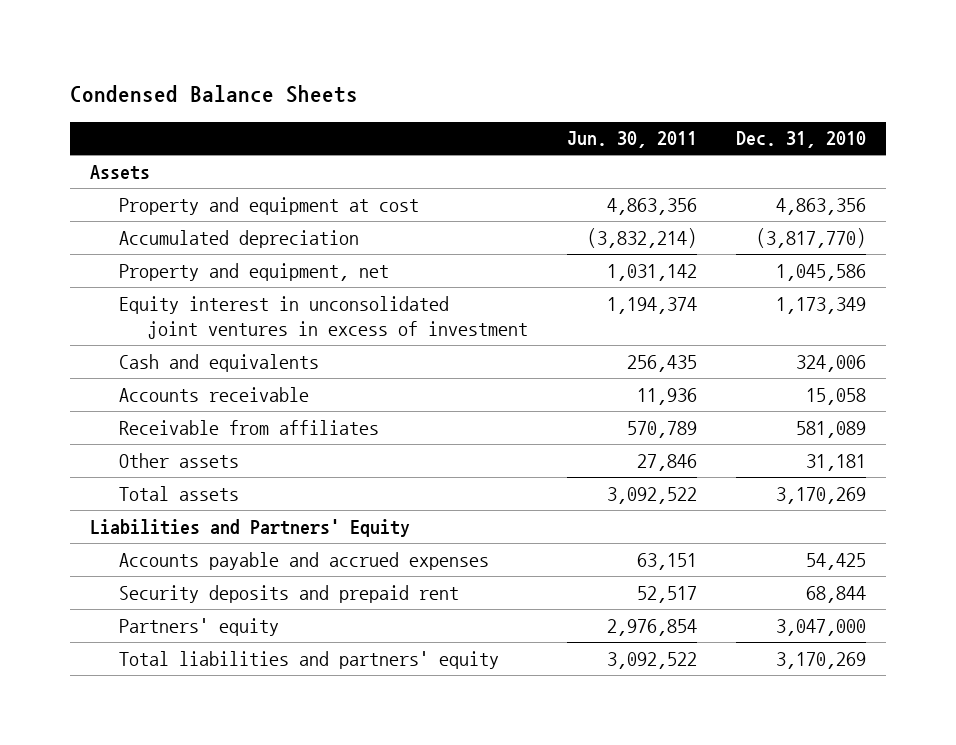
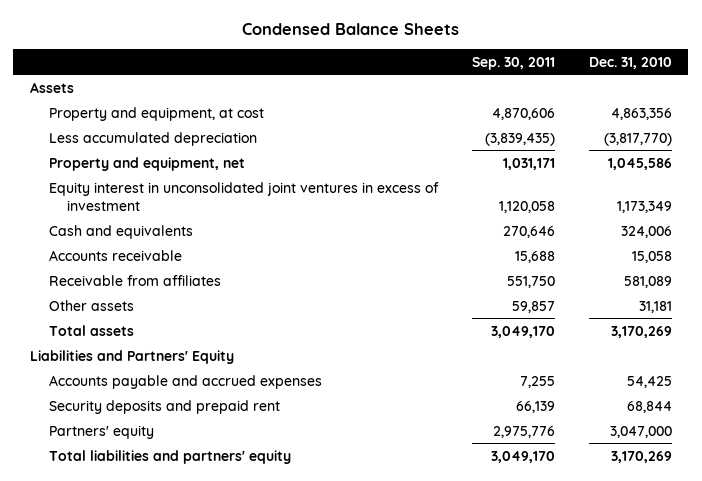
- | Jun. 30, 2011 | Dec. 31, 2010
+ | Sep. 30, 2011 | Dec. 31, 2010
- Property and equipment at cost | 4,863,356 | 4,863,356
- Accumulated depreciation | (3,832,214) | (3,817,770)
+ Property and equipment, at cost | 4,870,606 | 4,863,356
+ Less accumulated depreciation | (3,839,435) | (3,817,770)

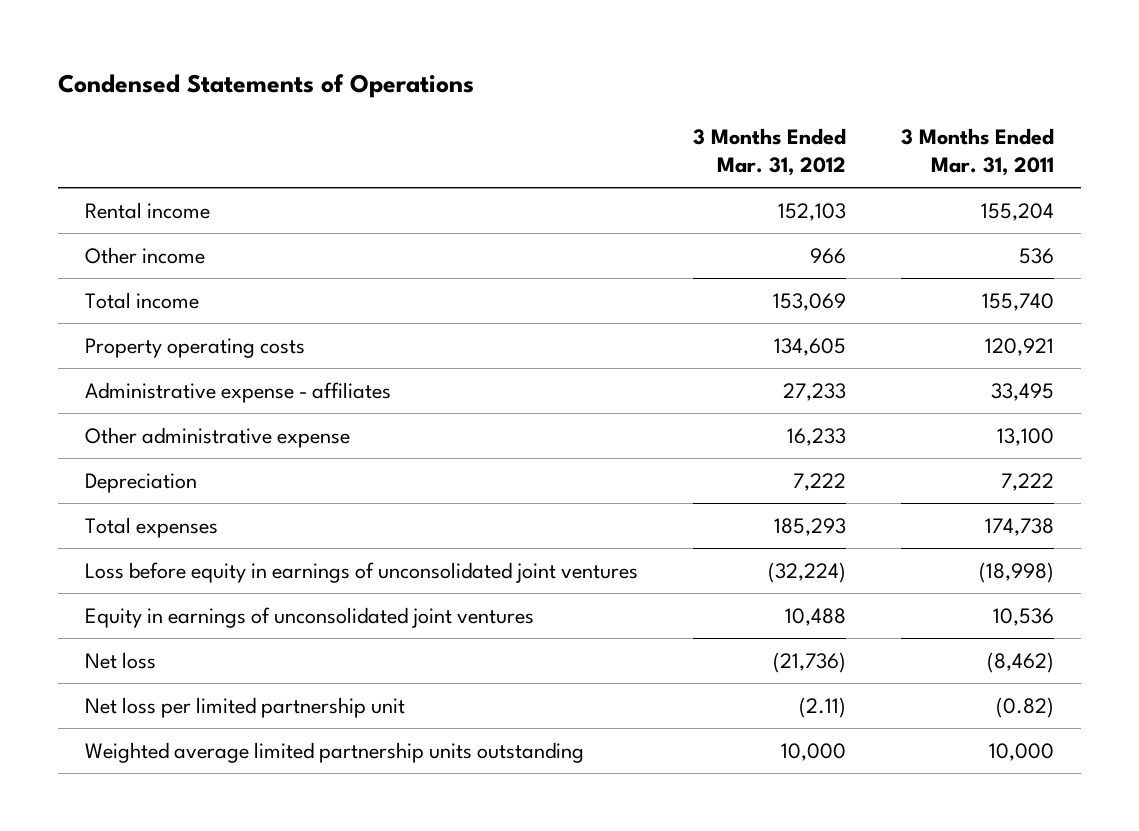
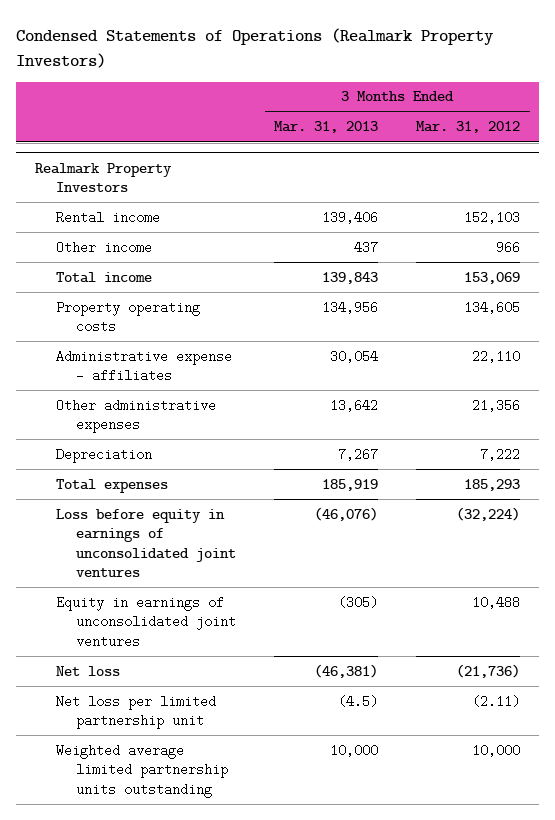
- Condensed Statements of Operations
+ Condensed Statements of Operations (Realmark Property Investors)
- | 3 Months Ended Mar. 31, 2012 | 3 Months Ended Mar. 31, 2011
+ | 3 Months Ended Mar. 31, 2013 | 3 Months Ended Mar. 31, 2012
+ Realmark Property Investors
- Administrative expense - affiliates | 27,233 | 33,495
- Other administrative expense | 16,233 | 13,100
+ Administrative expense - affiliates | 30,054 | 22,110
+ Other administrative expenses | 13,642 | 21,356

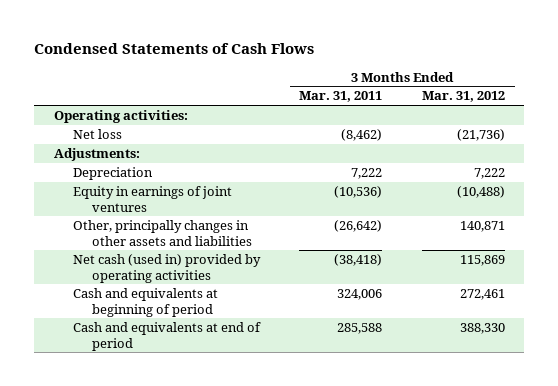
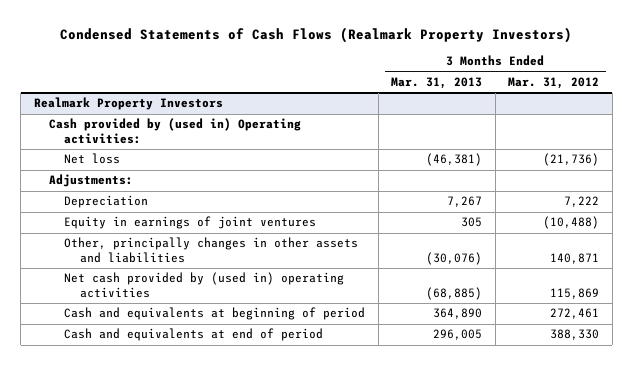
- Condensed Statements of Cash Flows
+ Condensed Statements of Cash Flows (Realmark Property Investors)
- | 3 Months Ended Mar. 31, 2011 | 3 Months Ended Mar. 31, 2012
+ | 3 Months Ended Mar. 31, 2013 | 3 Months Ended Mar. 31, 2012
- Operating activities:
+ Realmark Property Investors
+ Cash provided by (used in) Operating activities:
- Net cash (used in) provided by operating activities | (38,418) | 115,869
+ Net cash provided by (used in) operating activities | (68,885) | 115,869

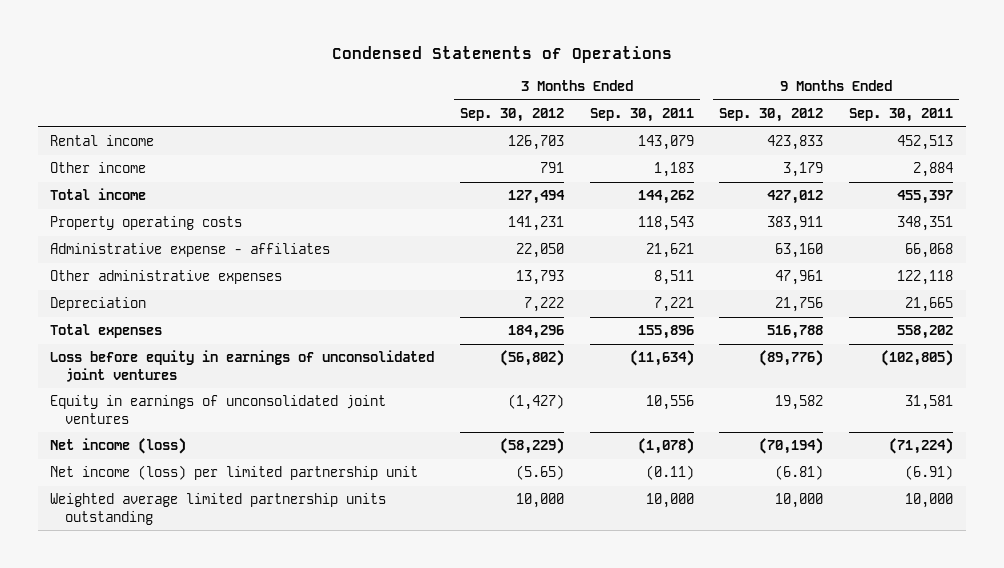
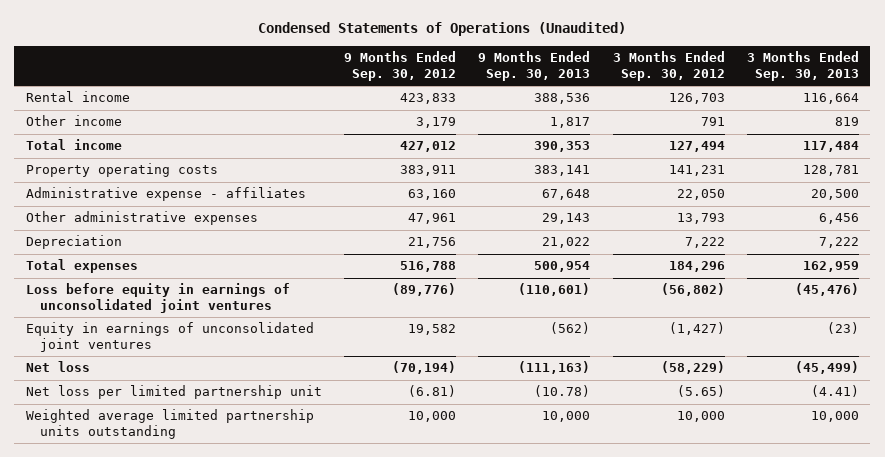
- Condensed Statements of Operations
+ Condensed Statements of Operations (Unaudited)
- | 3 Months Ended Sep. 30, 2012 | 3 Months Ended Sep. 30, 2011 | 9 Months Ended Sep. 30, 2012 | 9 Months Ended Sep. 30, 2011
+ | 9 Months Ended Sep. 30, 2012 | 9 Months Ended Sep. 30, 2013 | 3 Months Ended Sep. 30, 2012 | 3 Months Ended Sep. 30, 2013
- Net income (loss) | (58,229) | (1,078) | (70,194) | (71,224)
- Net income (loss) per limited partnership unit | (5.65) | (0.11) | (6.81) | (6.91)
+ Net loss | (70,194) | (111,163) | (58,229) | (45,499)
+ Net loss per limited partnership unit | (6.81) | (10.78) | (5.65) | (4.41)

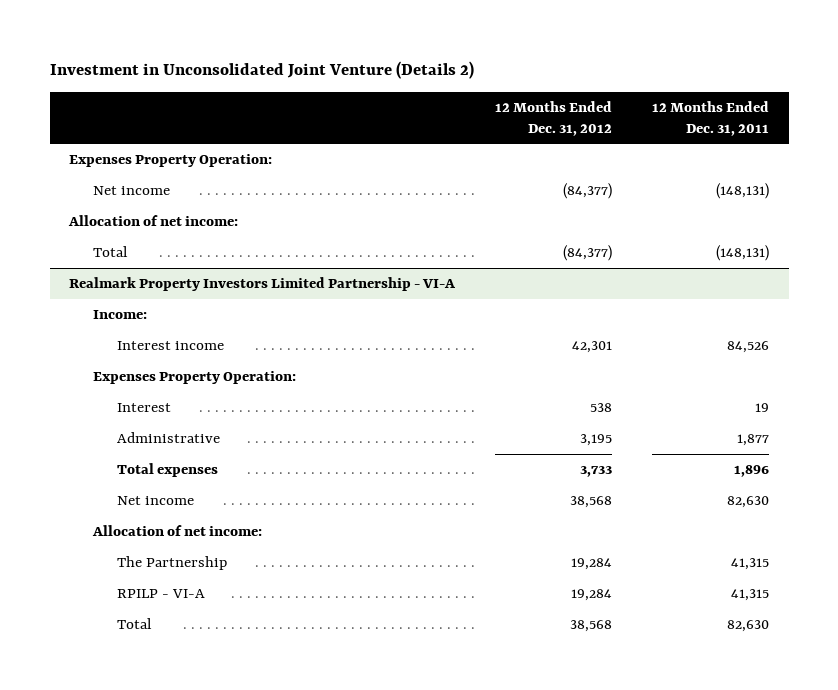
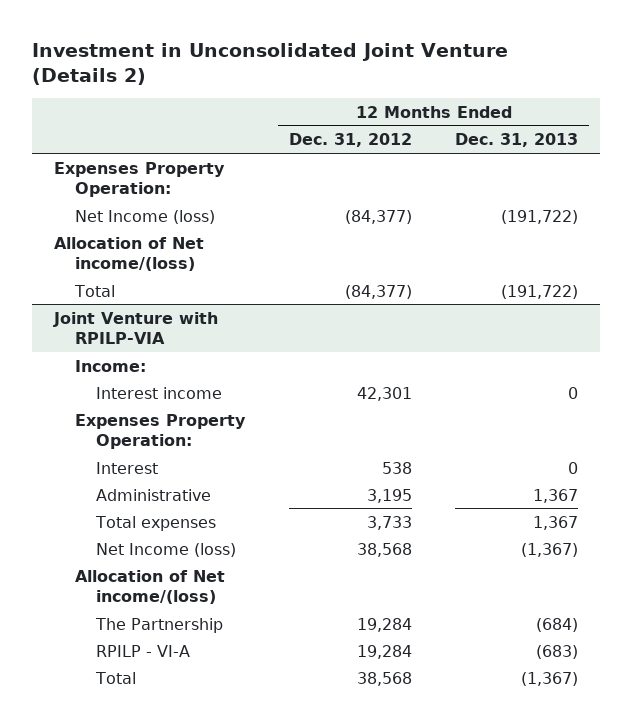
- | 12 Months Ended Dec. 31, 2012 | 12 Months Ended Dec. 31, 2011
+ | 12 Months Ended Dec. 31, 2012 | 12 Months Ended Dec. 31, 2013
- Net income | (84,377) | (148,131)
- Allocation of net income:
+ Net Income (loss) | (84,377) | (191,722)
+ Allocation of Net income/(loss)
- Realmark Property Investors Limited Partnership - VI-A
+ Joint Venture with RPILP-VIA
- Net income | 38,568 | 82,630
- Allocation of net income:
+ Net Income (loss) | 38,568 | (1,367)
+ Allocation of Net income/(loss)

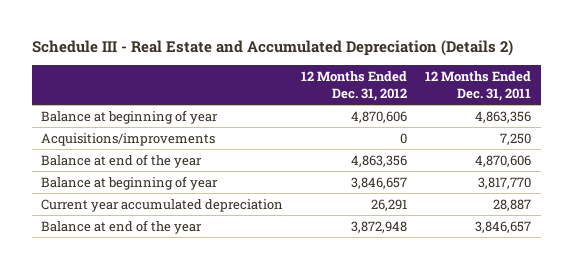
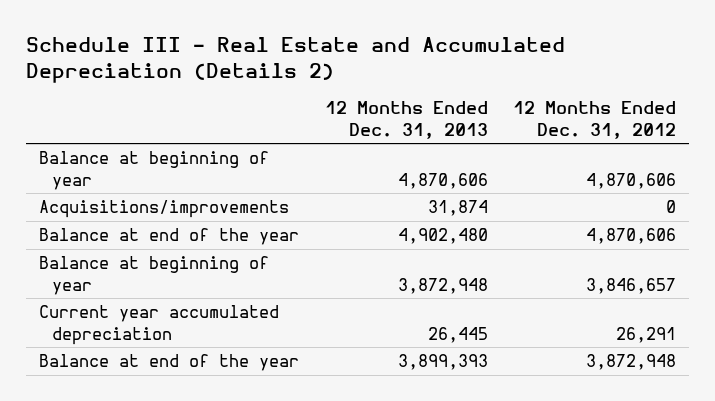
- | 12 Months Ended Dec. 31, 2012 | 12 Months Ended Dec. 31, 2011
+ | 12 Months Ended Dec. 31, 2013 | 12 Months Ended Dec. 31, 2012
- Balance at end of the year | 4,863,356 | 4,870,606
+ Balance at end of the year | 4,902,480 | 4,870,606

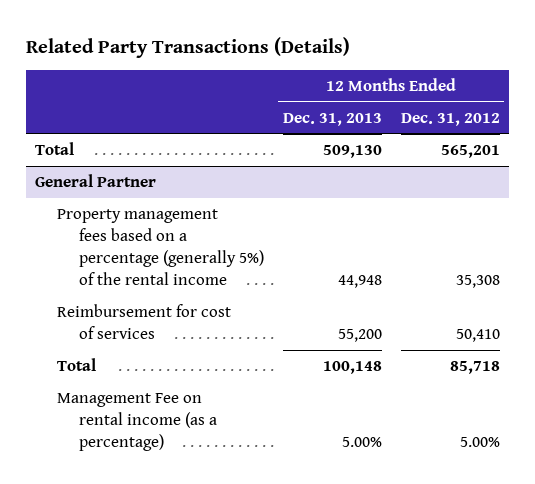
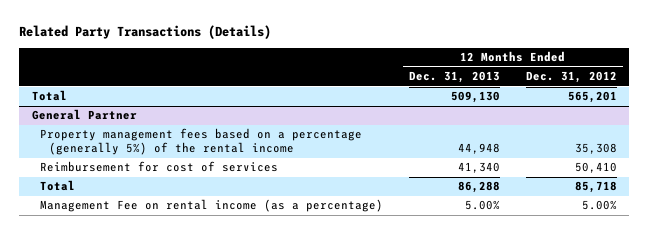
@ General Partner
- Reimbursement for cost of services | 55,200 | 50,410
- Total | 100,148 | 85,718
+ Reimbursement for cost of services | 41,340 | 50,410
+ Total | 86,288 | 85,718

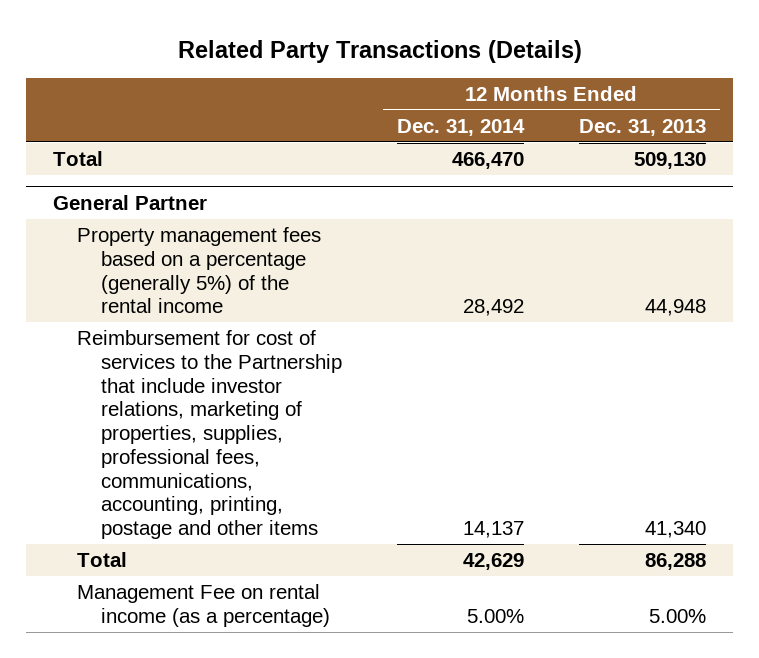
- | 12 Months Ended Dec. 31, 2013 | 12 Months Ended Dec. 31, 2012
+ | 12 Months Ended Dec. 31, 2014 | 12 Months Ended Dec. 31, 2013
@ General Partner
- Reimbursement for cost of services | 41,340 | 50,410
+ Reimbursement for cost of services to the Partnership that include investor relations, marketing of properties, supplies, professional fees, communications, accounting, printing, postage and other items | 14,137 | 41,340

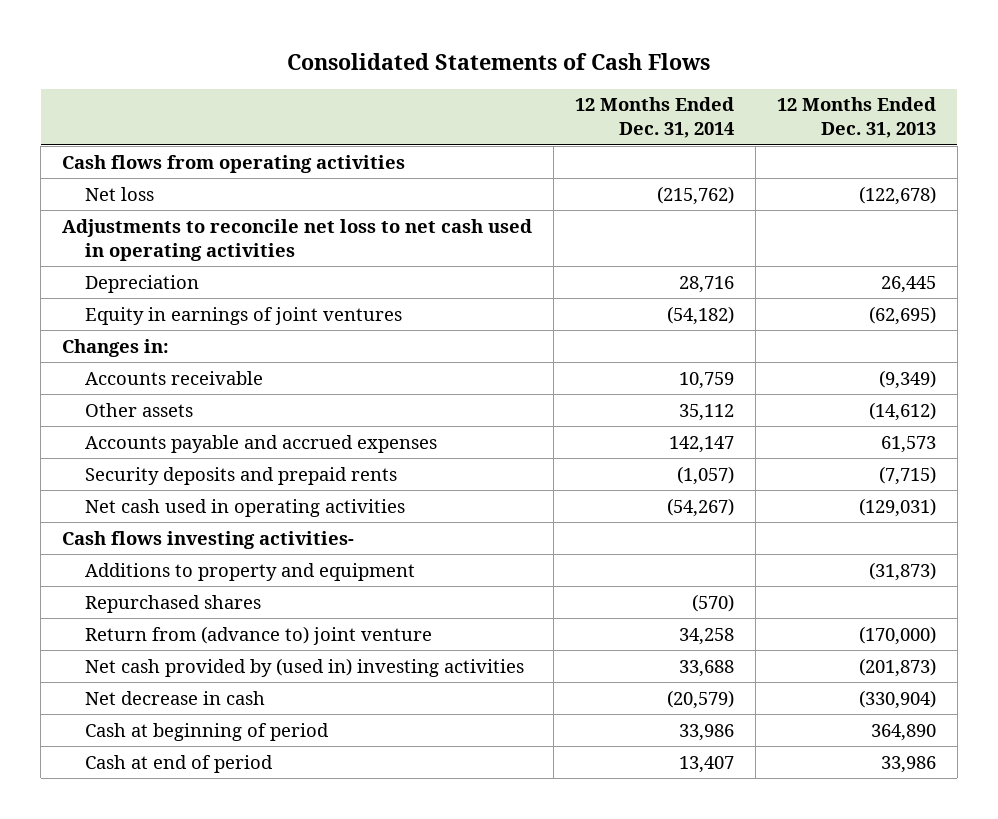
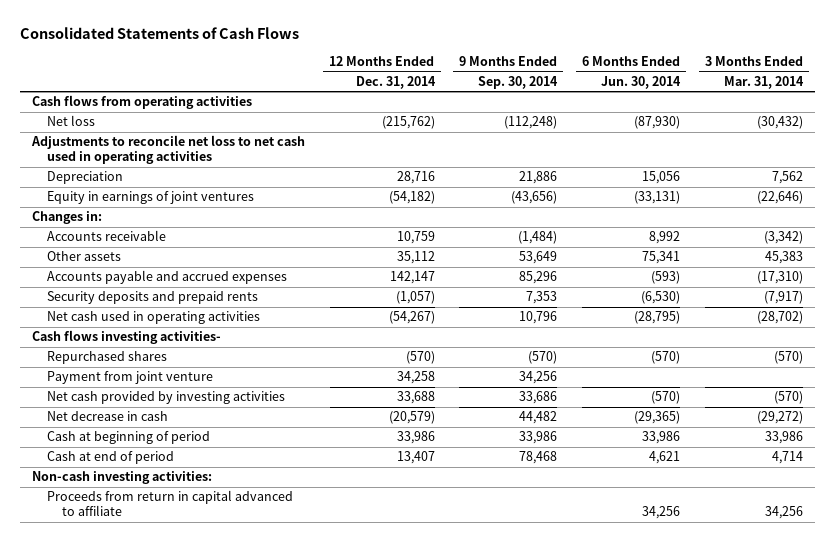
- | 12 Months Ended Dec. 31, 2014 | 12 Months Ended Dec. 31, 2013
+ | 12 Months Ended Dec. 31, 2014 | 9 Months Ended Sep. 30, 2014 | 6 Months Ended Jun. 30, 2014 | 3 Months Ended Mar. 31, 2014
- Additions to property and equipment | | (31,873)
- Return from (advance to) joint venture | 34,258 | (170,000)
- Net cash provided by (used in) investing activities | 33,688 | (201,873)
+ Payment from joint venture | 34,258 | 34,256 | |
+ Net cash provided by investing activities | 33,688 | 33,686 | (570) | (570)
+ Non-cash investing activities:
+ Proceeds from return in capital advanced to affiliate | | | 34,256 | 34,256

